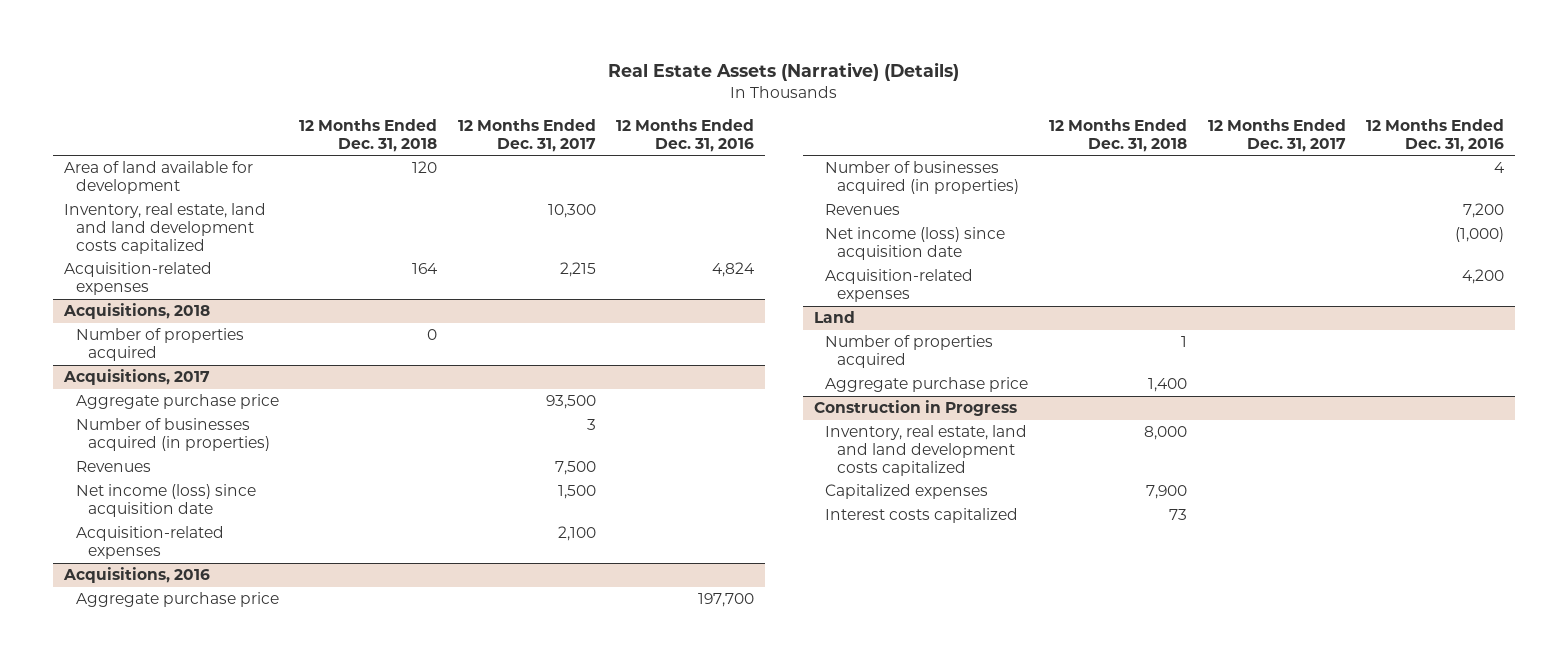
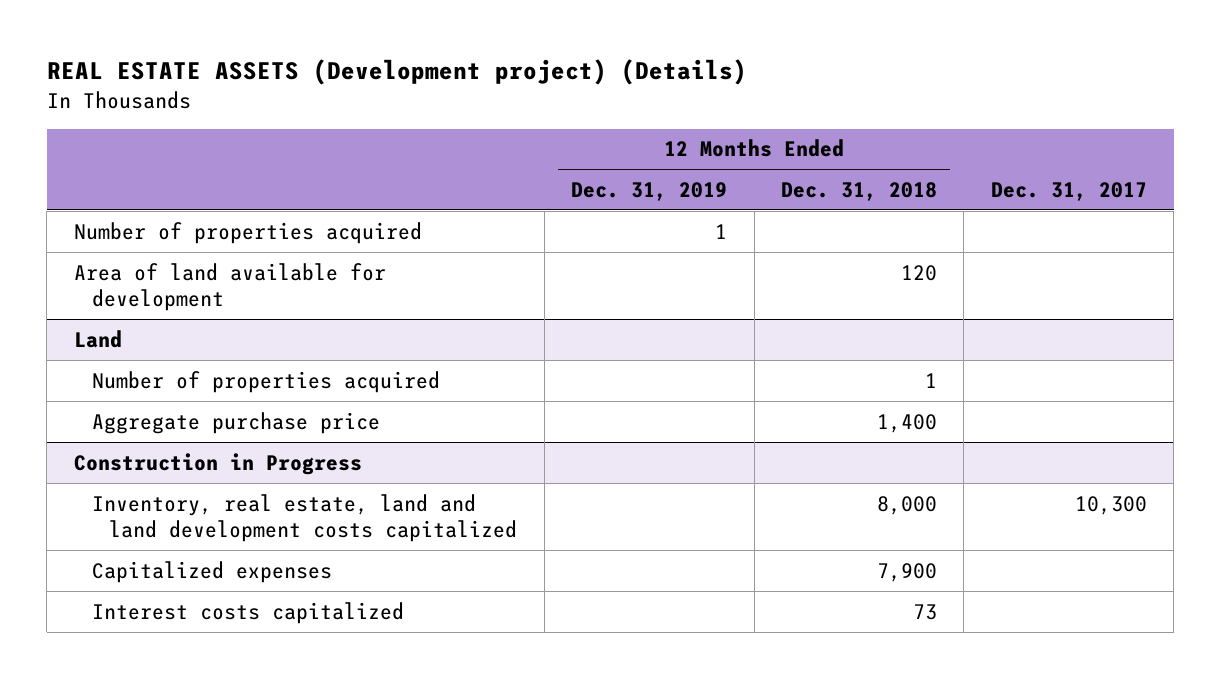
- Real Estate Assets (Narrative) (Details)
+ REAL ESTATE ASSETS (Development project) (Details)
- | 12 Months Ended Dec. 31, 2018 | 12 Months Ended Dec. 31, 2017 | 12 Months Ended Dec. 31, 2016
+ | 12 Months Ended Dec. 31, 2019 | 12 Months Ended Dec. 31, 2018 | Dec. 31, 2017
+ Number of properties acquired | 1 | |
- Inventory, real estate, land and land development costs capitalized | | 10,300 |
- Acquisition-related expenses | 164 | 2,215 | 4,824
- Acquisitions, 2018
- Number of properties acquired | 0 | |
- Acquisitions, 2017
- Aggregate purchase price | | 93,500 |
- Number of businesses acquired (in properties) | | 3 |
- Revenues | | 7,500 |
- Net income (loss) since acquisition date | | 1,500 |
- Acquisition-related expenses | | 2,100 |
- Acquisitions, 2016
- Aggregate purchase price | | | 197,700
- Number of businesses acquired (in properties) | | | 4
- Revenues | | | 7,200
- Net income (loss) since acquisition date | | | (1,000)
- Acquisition-related expenses | | | 4,200

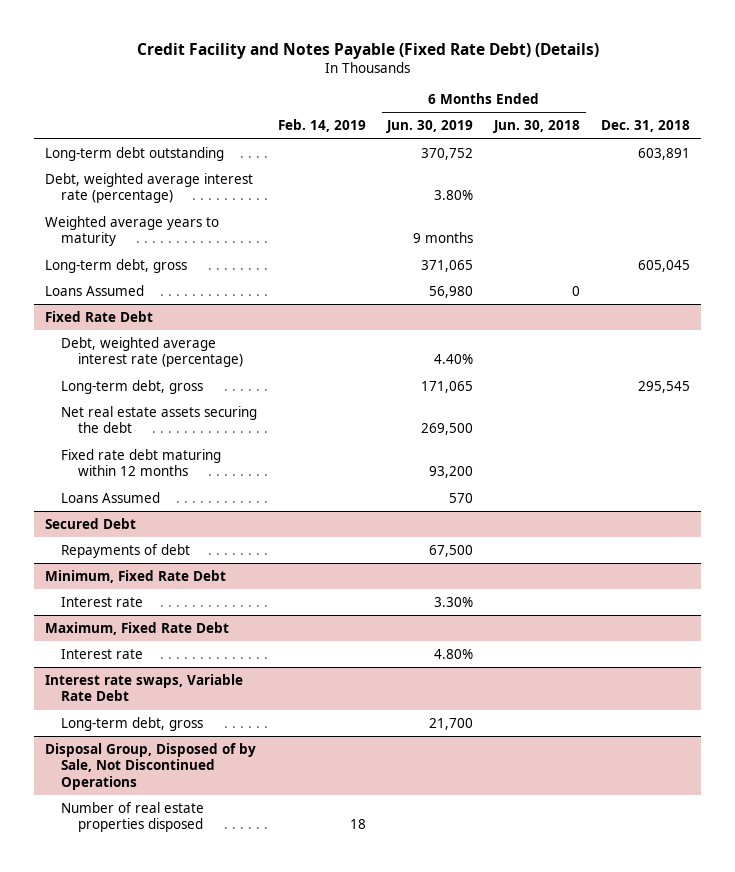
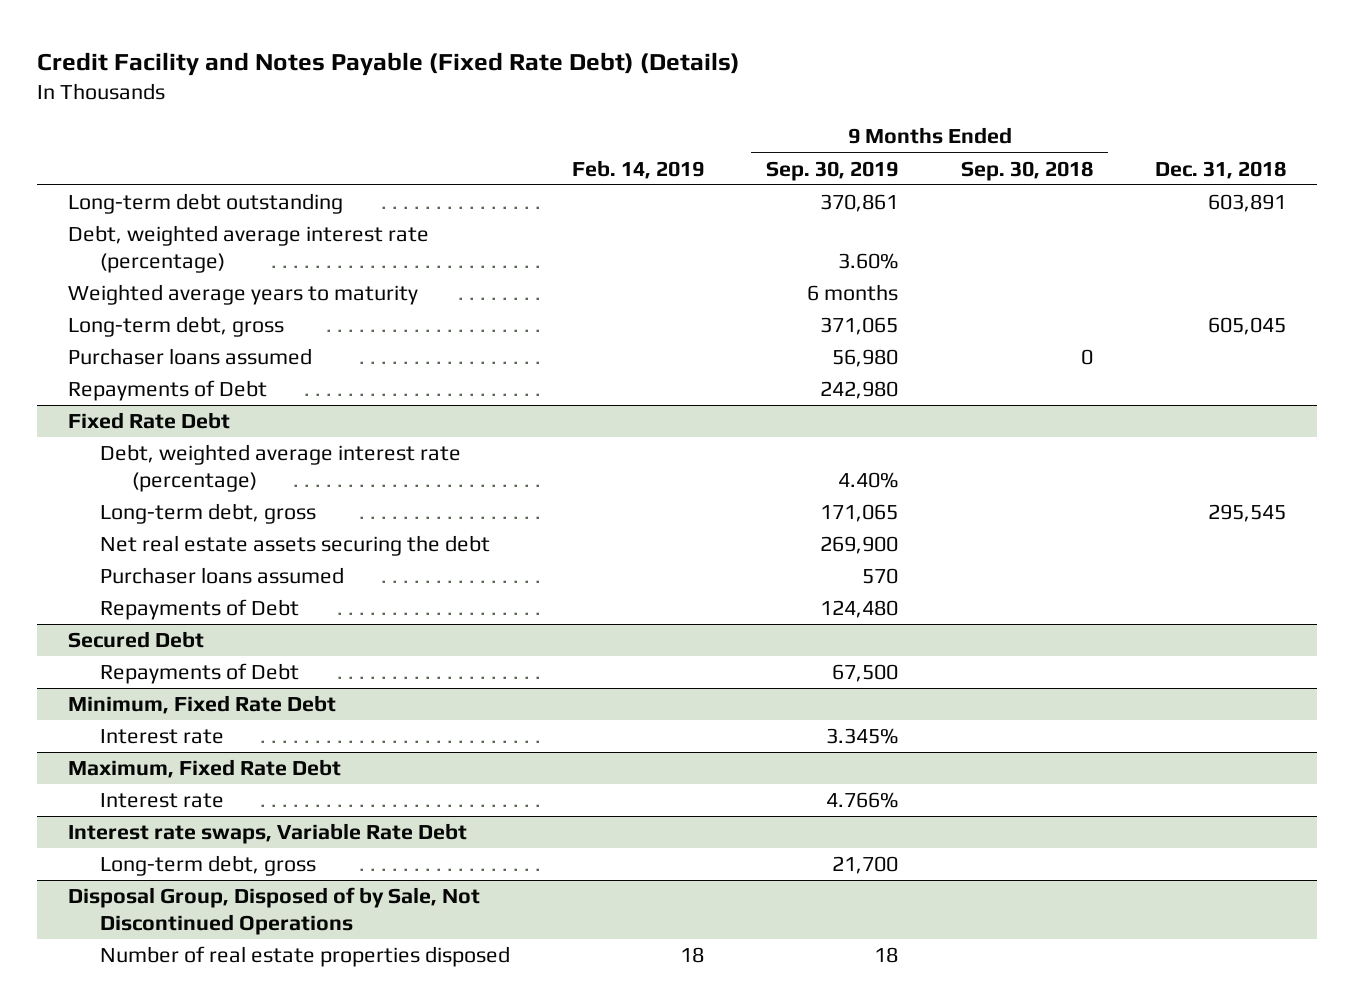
- | Feb. 14, 2019 | 6 Months Ended Jun. 30, 2019 | 6 Months Ended Jun. 30, 2018 | Dec. 31, 2018
+ | Feb. 14, 2019 | 9 Months Ended Sep. 30, 2019 | 9 Months Ended Sep. 30, 2018 | Dec. 31, 2018
- Loans Assumed | | 56,980 | 0 |
+ Purchaser loans assumed | | 56,980 | 0 |
+ Repayments of Debt | | 242,980 | |
@ Fixed Rate Debt
- Fixed rate debt maturing within 12 months | | 93,200 | |
- Loans Assumed | | 570 | |
+ Purchaser loans assumed | | 570 | |
+ Repayments of Debt | | 124,480 | |
@ Secured Debt
- Repayments of debt | | 67,500 | |
+ Repayments of Debt | | 67,500 | |

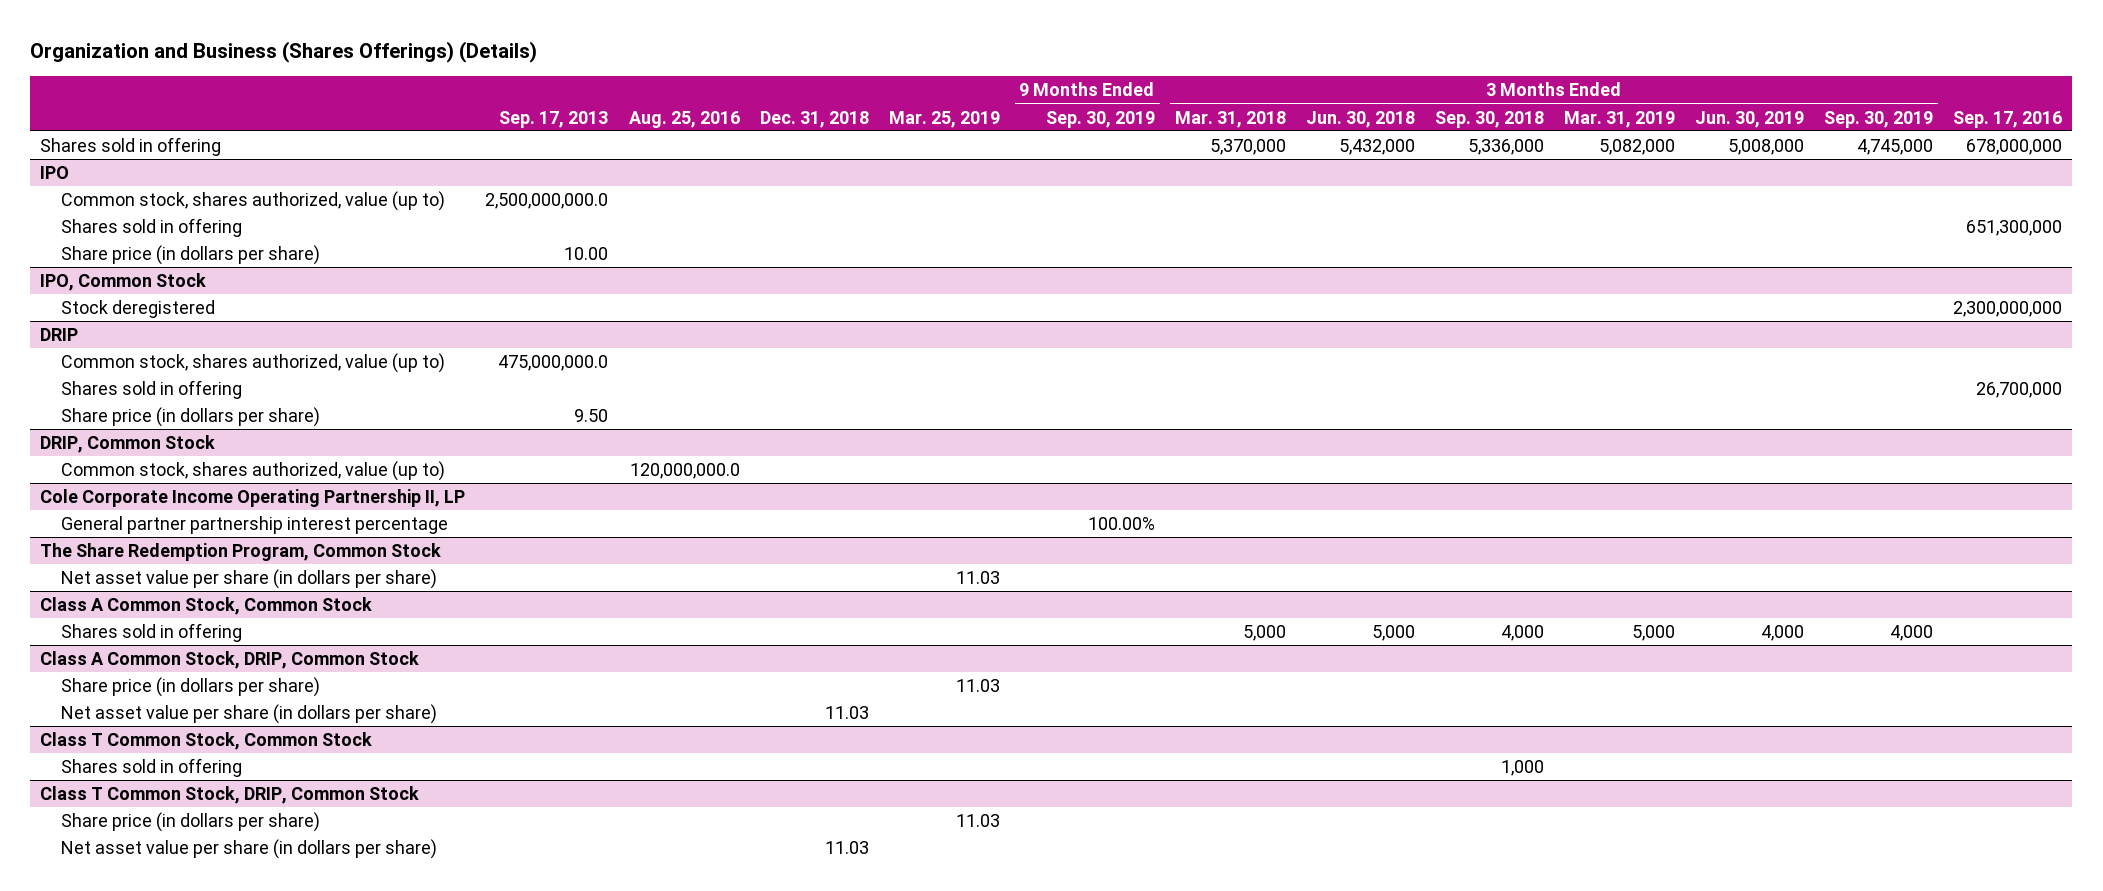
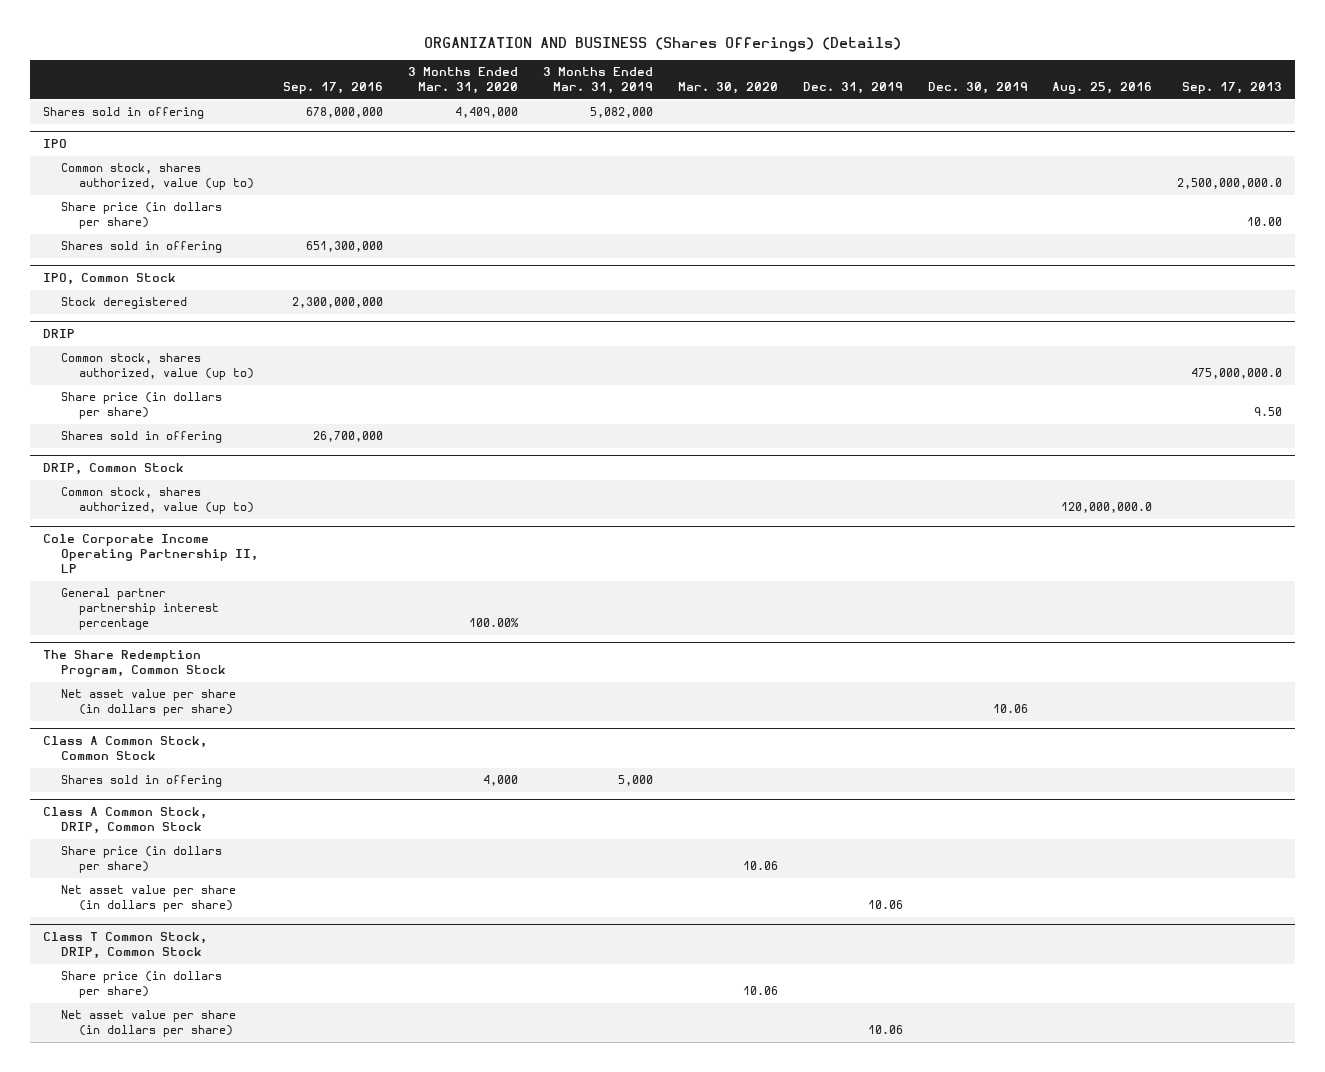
- Organization and Business (Shares Offerings) (Details)
+ ORGANIZATION AND BUSINESS (Shares Offerings) (Details)
- | Sep. 17, 2013 | Aug. 25, 2016 | Dec. 31, 2018 | Mar. 25, 2019 | 9 Months Ended Sep. 30, 2019 | 3 Months Ended Mar. 31, 2018 | 3 Months Ended Jun. 30, 2018 | 3 Months Ended Sep. 30, 2018 | 3 Months Ended Mar. 31, 2019 | 3 Months Ended Jun. 30, 2019 | 3 Months Ended Sep. 30, 2019 | Sep. 17, 2016
+ | Sep. 17, 2016 | 3 Months Ended Mar. 31, 2020 | 3 Months Ended Mar. 31, 2019 | Mar. 30, 2020 | Dec. 31, 2019 | Dec. 30, 2019 | Aug. 25, 2016 | Sep. 17, 2013
@ IPO
moved down: Shares sold in offering | 651,300,000 | | | | | | |
@ DRIP
moved down: Shares sold in offering | 26,700,000 | | | | | | |
- Class T Common Stock, Common Stock
- Shares sold in offering | | | | | | | | 1,000 | | | |

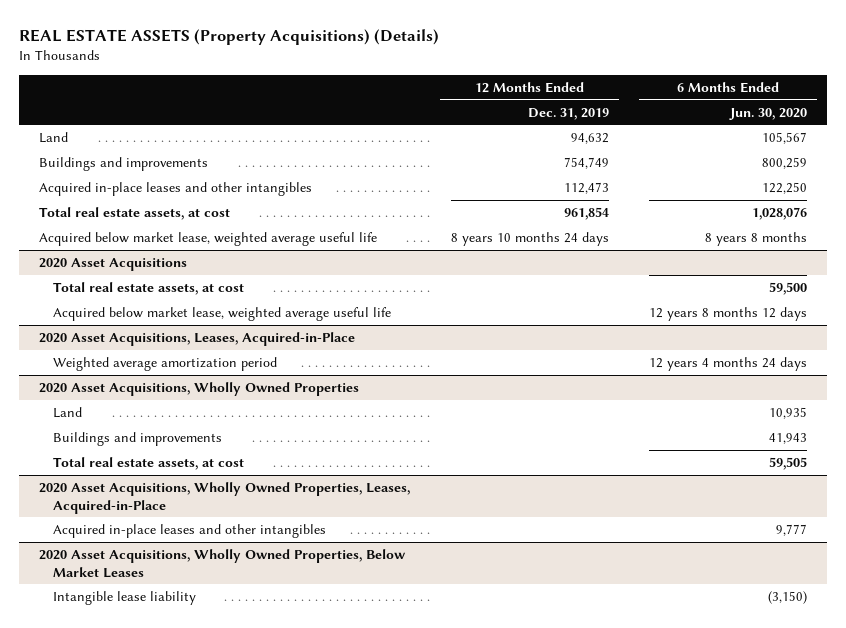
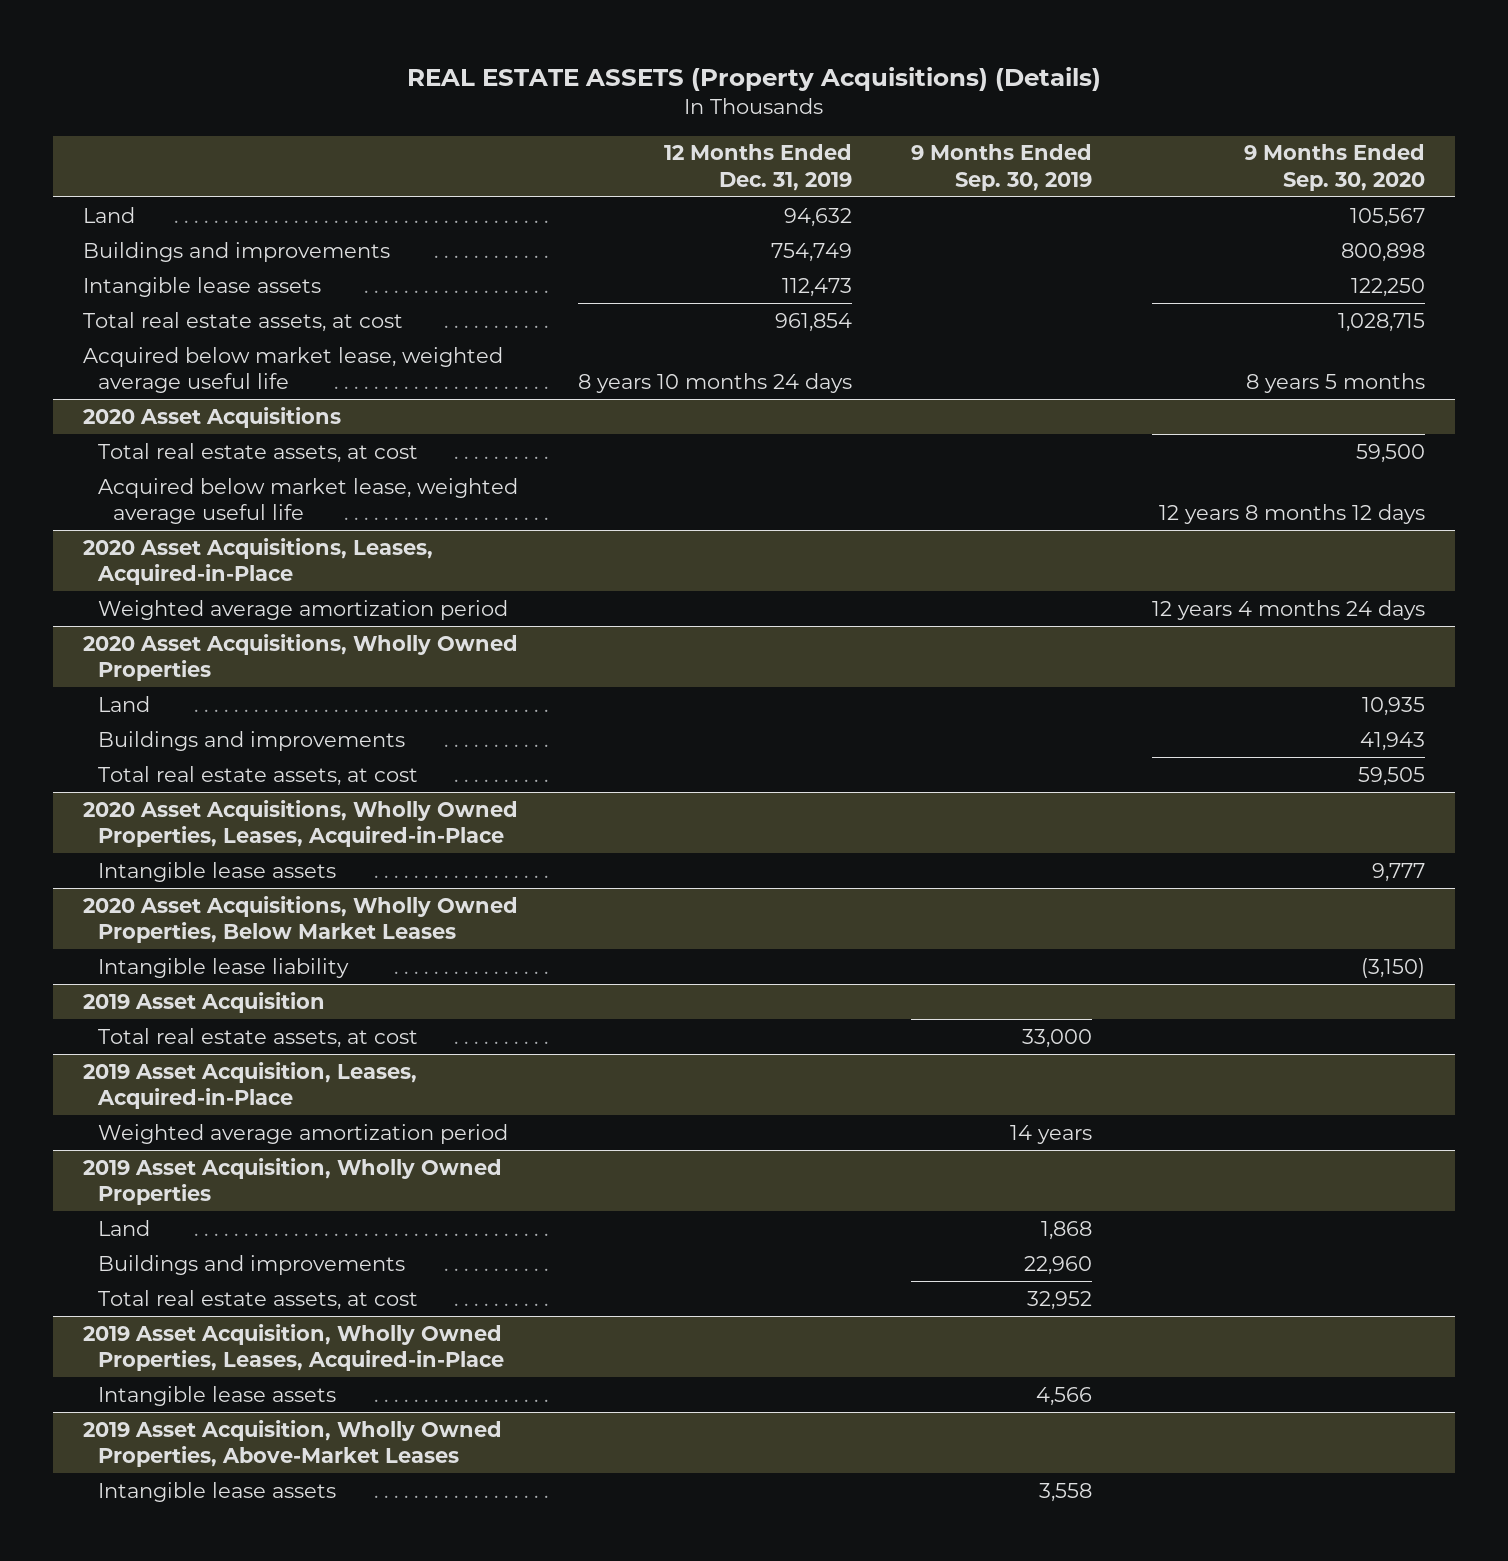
- | 12 Months Ended Dec. 31, 2019 | 6 Months Ended Jun. 30, 2020
+ | 12 Months Ended Dec. 31, 2019 | 9 Months Ended Sep. 30, 2019 | 9 Months Ended Sep. 30, 2020
- Acquired in-place leases and other intangibles | 112,473 | 122,250
+ Intangible lease assets | 112,473 | | 122,250
@ 2020 Asset Acquisitions, Wholly Owned Properties, Leases, Acquired-in-Place
- Acquired in-place leases and other intangibles | | 9,777
+ Intangible lease assets | | | 9,777
+ 2019 Asset Acquisition
+ Total real estate assets, at cost | | 33,000 |
+ 2019 Asset Acquisition, Leases, Acquired-in-Place
+ Weighted average amortization period | | 14 years |
+ 2019 Asset Acquisition, Wholly Owned Properties
+ Land | | 1,868 |
+ Buildings and improvements | | 22,960 |
+ Total real estate assets, at cost | | 32,952 |
+ 2019 Asset Acquisition, Wholly Owned Properties, Leases, Acquired-in-Place
+ Intangible lease assets | | 4,566 |
+ 2019 Asset Acquisition, Wholly Owned Properties, Above-Market Leases
+ Intangible lease assets | | 3,558 |

